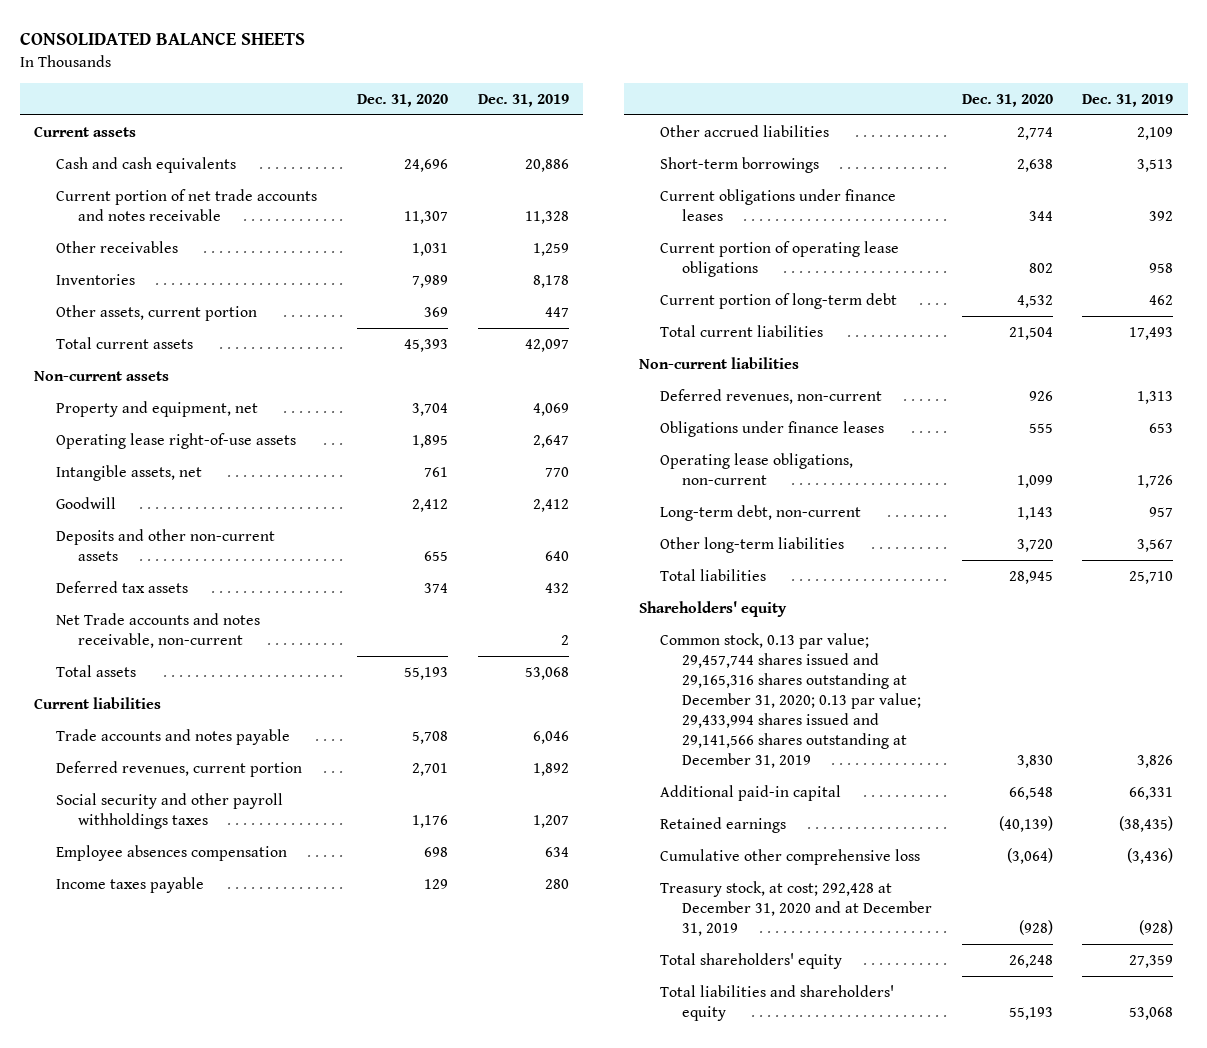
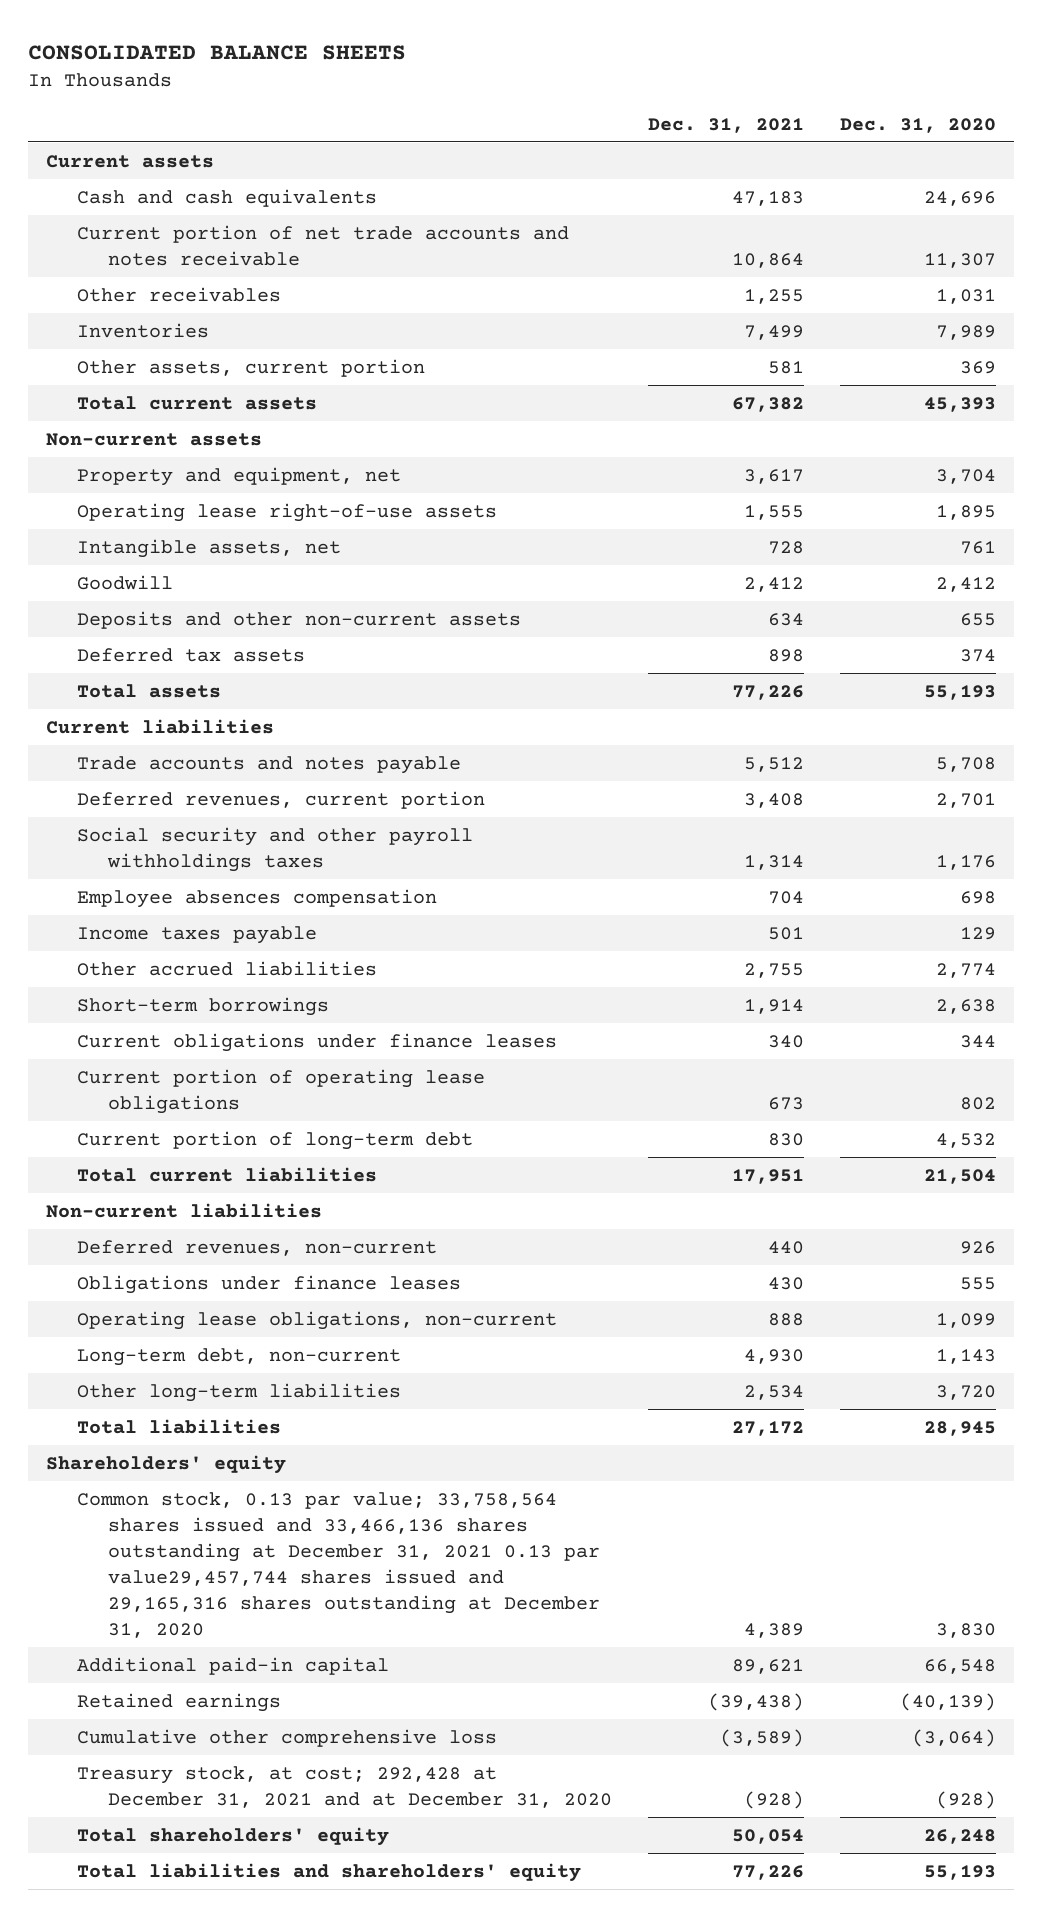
- | Dec. 31, 2020 | Dec. 31, 2019
+ | Dec. 31, 2021 | Dec. 31, 2020
- Net Trade accounts and notes receivable, non-current | | 2
- Common stock, 0.13 par value; 29,457,744 shares issued and 29,165,316 shares outstanding at December 31, 2020; 0.13 par value; 29,433,994 shares issued and 29,141,566 shares outstanding at December 31, 2019 | 3,830 | 3,826
+ Common stock, 0.13 par value; 33,758,564 shares issued and 33,466,136 shares outstanding at December 31, 2021 0.13 par value29,457,744 shares issued and 29,165,316 shares outstanding at December 31, 2020 | 4,389 | 3,830
- Treasury stock, at cost; 292,428 at December 31, 2020 and at December 31, 2019 | (928) | (928)
+ Treasury stock, at cost; 292,428 at December 31, 2021 and at December 31, 2020 | (928) | (928)

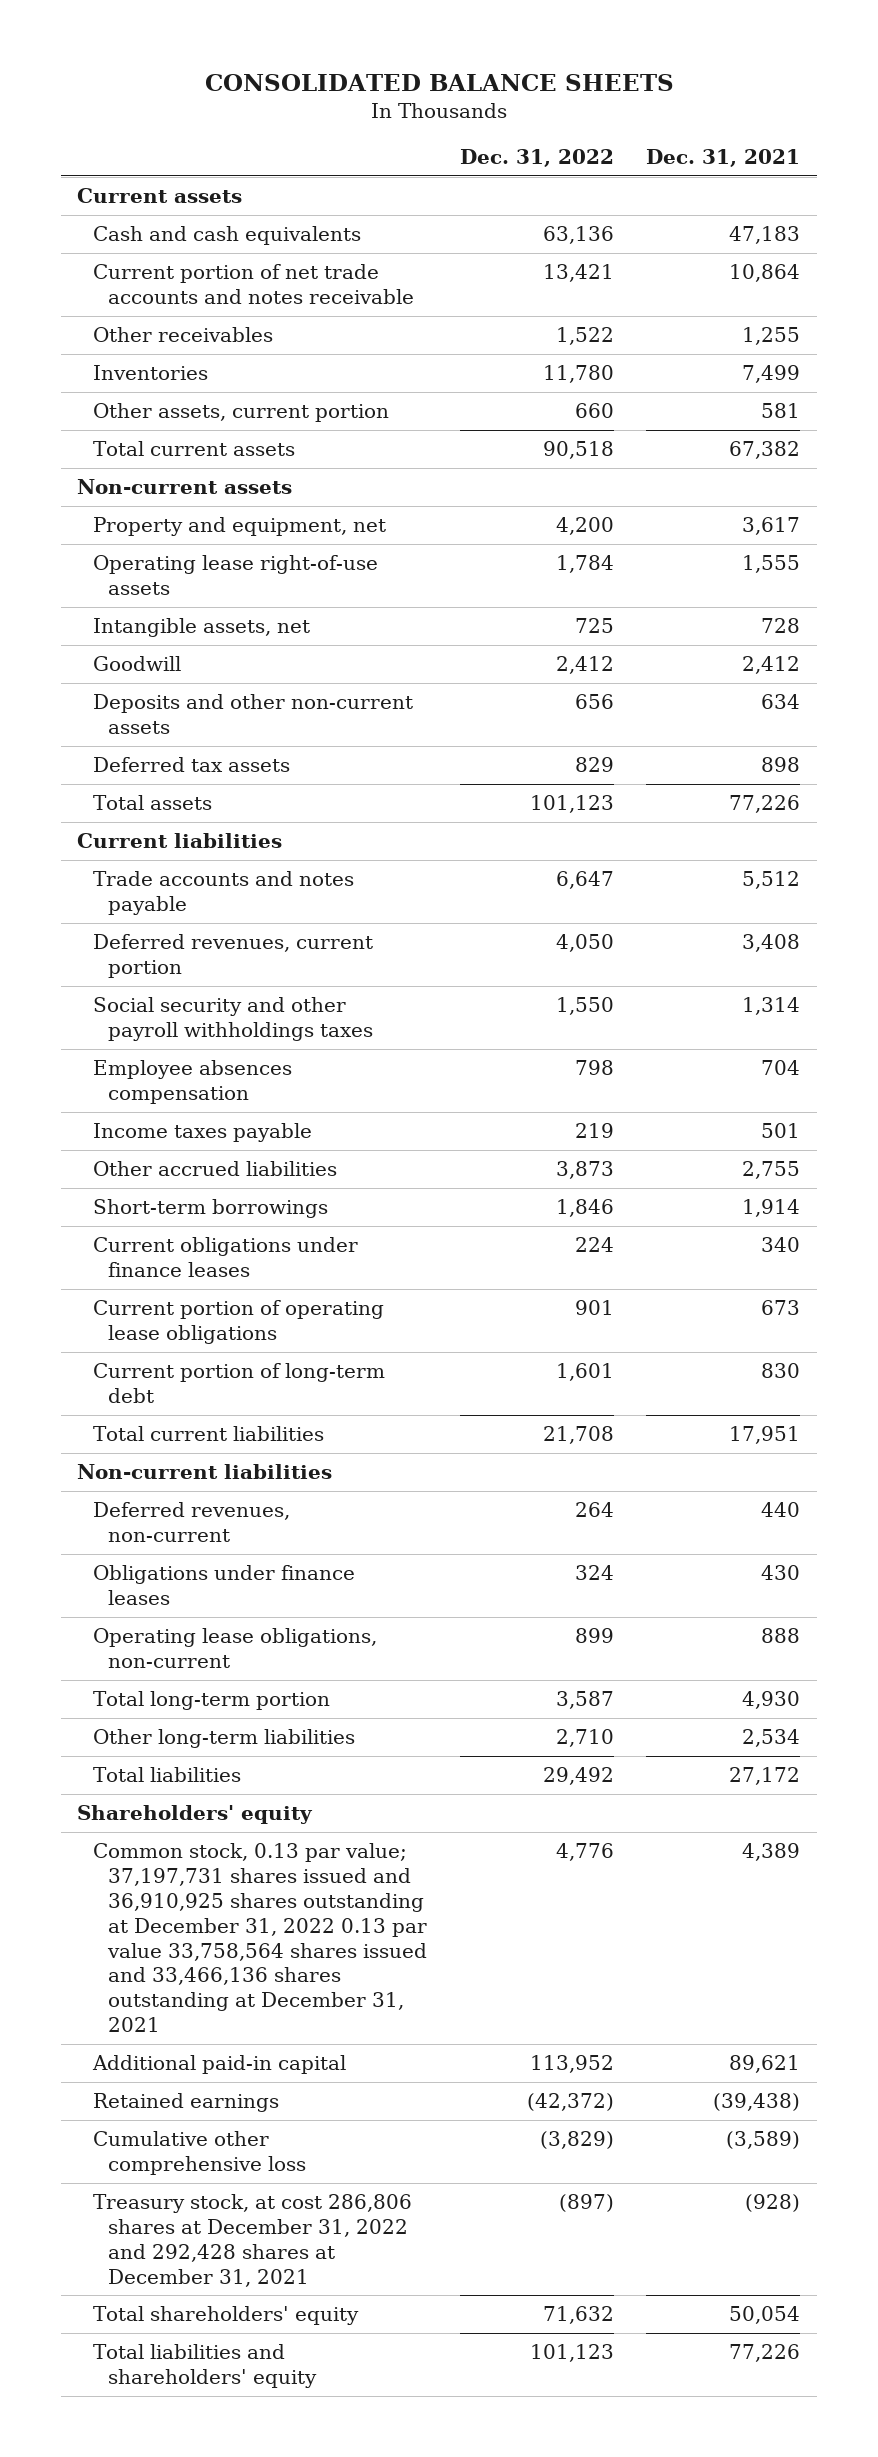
- | Dec. 31, 2021 | Dec. 31, 2020
+ | Dec. 31, 2022 | Dec. 31, 2021
- Long-term debt, non-current | 4,930 | 1,143
+ Total long-term portion | 3,587 | 4,930
- Common stock, 0.13 par value; 33,758,564 shares issued and 33,466,136 shares outstanding at December 31, 2021 0.13 par value29,457,744 shares issued and 29,165,316 shares outstanding at December 31, 2020 | 4,389 | 3,830
+ Common stock, 0.13 par value; 37,197,731 shares issued and 36,910,925 shares outstanding at December 31, 2022 0.13 par value 33,758,564 shares issued and 33,466,136 shares outstanding at December 31, 2021 | 4,776 | 4,389
- Treasury stock, at cost; 292,428 at December 31, 2021 and at December 31, 2020 | (928) | (928)
+ Treasury stock, at cost 286,806 shares at December 31, 2022 and 292,428 shares at December 31, 2021 | (897) | (928)

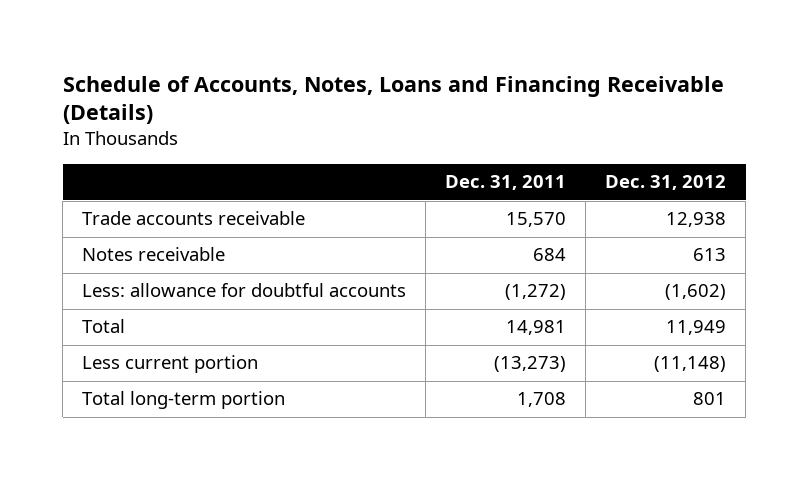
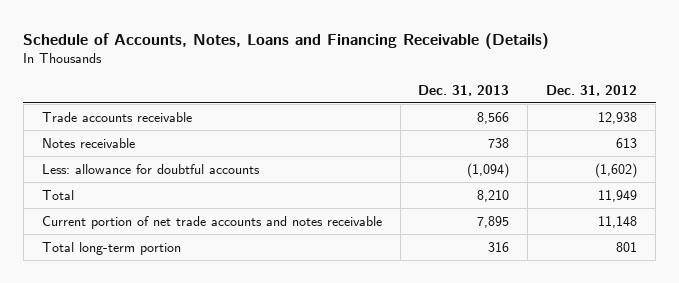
- | Dec. 31, 2011 | Dec. 31, 2012
+ | Dec. 31, 2013 | Dec. 31, 2012
- Less current portion | (13,273) | (11,148)
+ Current portion of net trade accounts and notes receivable | 7,895 | 11,148

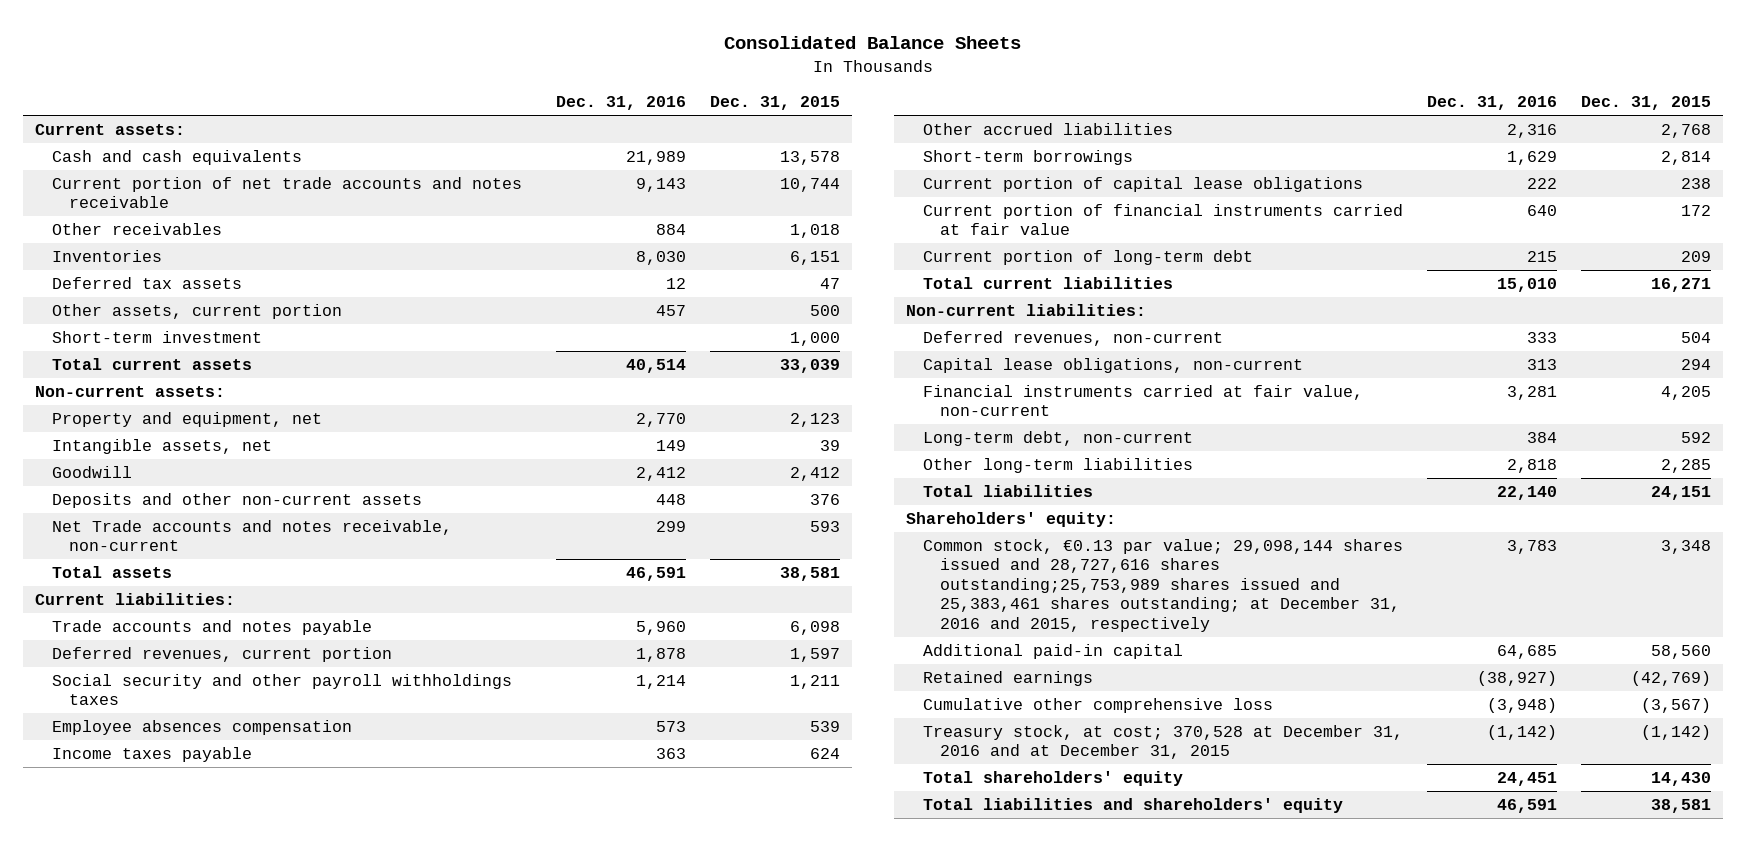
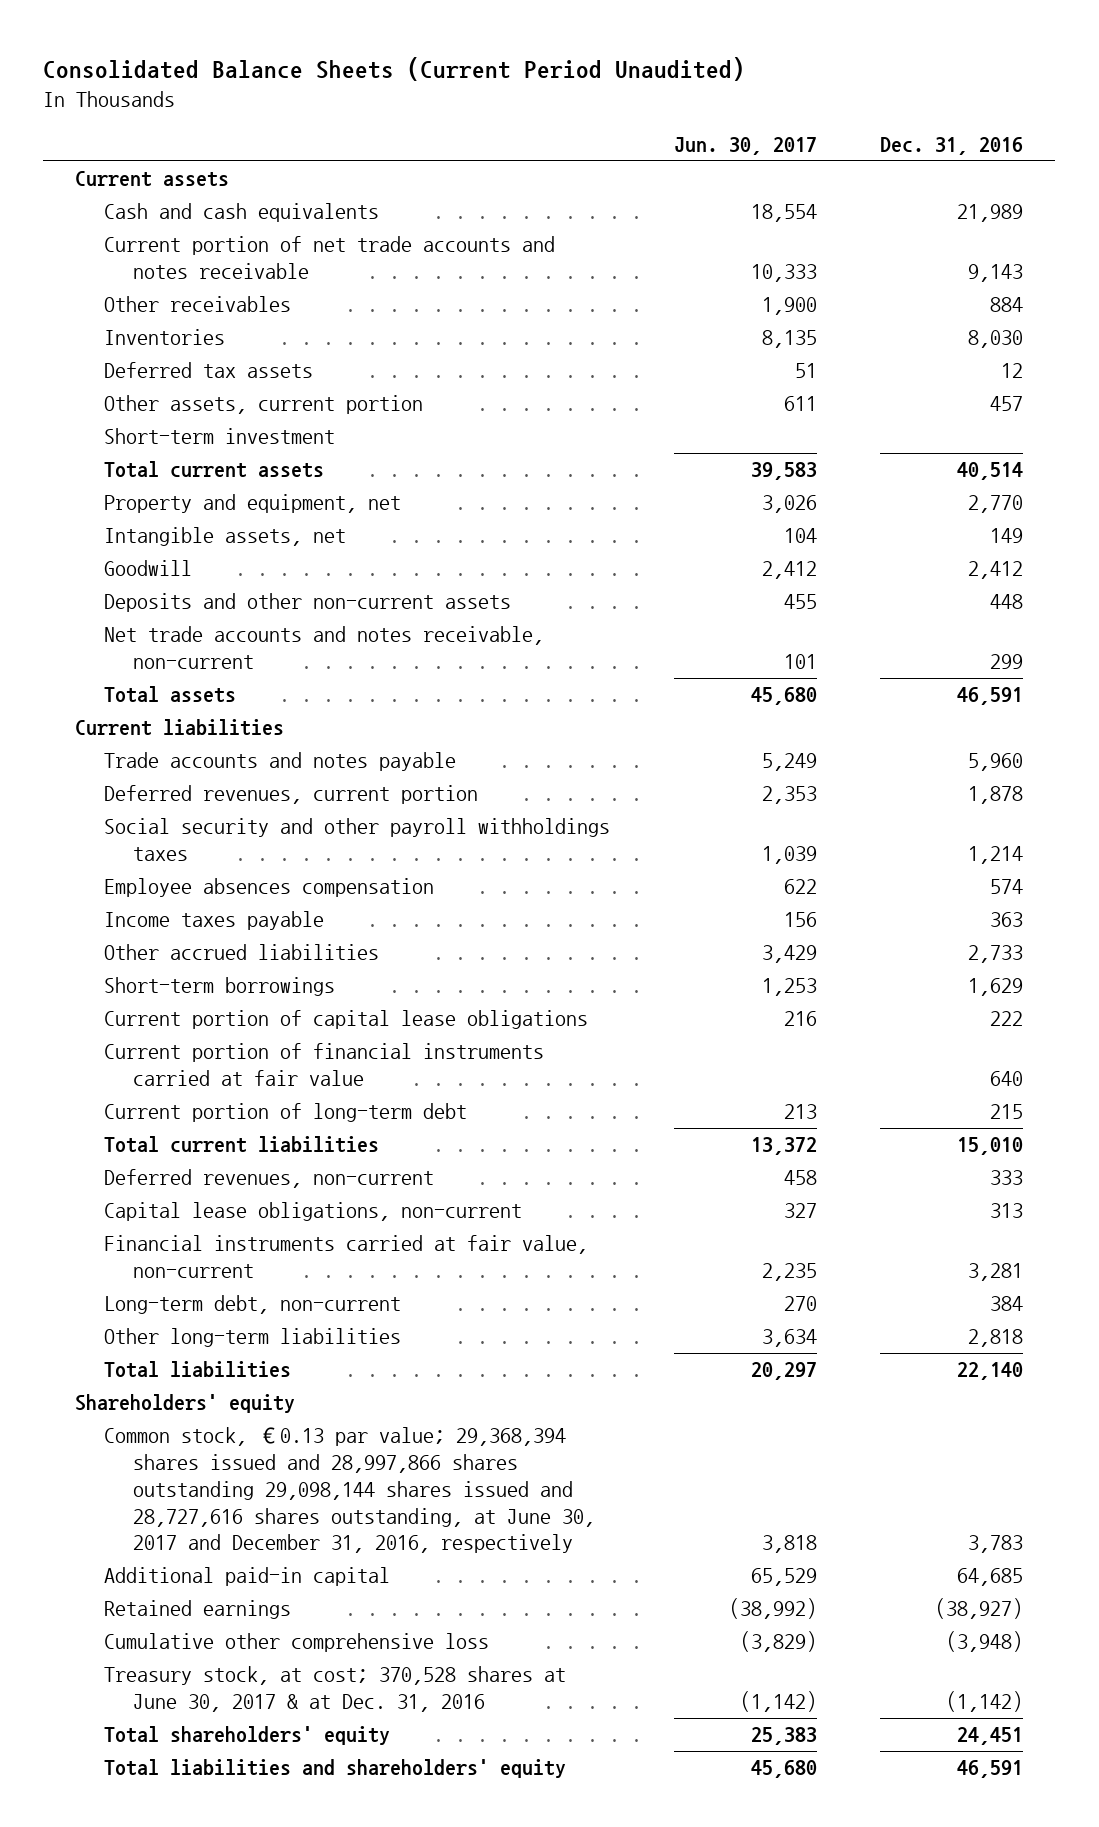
- Consolidated Balance Sheets
+ Consolidated Balance Sheets (Current Period Unaudited)
- | Dec. 31, 2016 | Dec. 31, 2015
+ | Jun. 30, 2017 | Dec. 31, 2016
- Current assets:
+ Current assets
- Non-current assets:
- Net Trade accounts and notes receivable, non-current | 299 | 593
+ Net trade accounts and notes receivable, non-current | 101 | 299
- Current liabilities:
+ Current liabilities
- Employee absences compensation | 573 | 539
+ Employee absences compensation | 622 | 574
- Other accrued liabilities | 2,316 | 2,768
+ Other accrued liabilities | 3,429 | 2,733
- Non-current liabilities:
- Shareholders' equity:
- Common stock, €0.13 par value; 29,098,144 shares issued and 28,727,616 shares outstanding;25,753,989 shares issued and 25,383,461 shares outstanding; at December 31, 2016 and 2015, respectively | 3,783 | 3,348
+ Shareholders' equity
+ Common stock, €0.13 par value; 29,368,394 shares issued and 28,997,866 shares outstanding 29,098,144 shares issued and 28,727,616 shares outstanding, at June 30, 2017 and December 31, 2016, respectively | 3,818 | 3,783
- Treasury stock, at cost; 370,528 at December 31, 2016 and at December 31, 2015 | (1,142) | (1,142)
+ Treasury stock, at cost; 370,528 shares at June 30, 2017 & at Dec. 31, 2016 | (1,142) | (1,142)

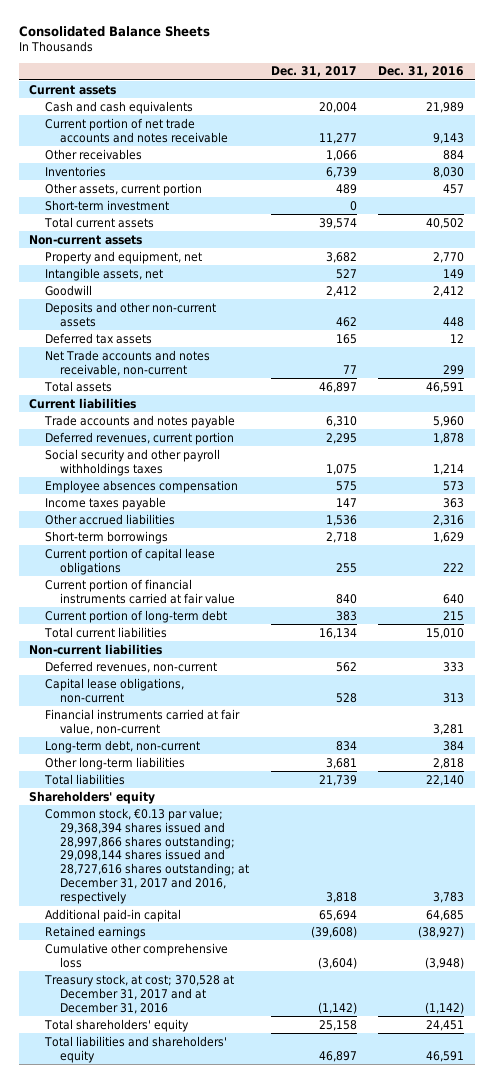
- Consolidated Balance Sheets (Current Period Unaudited)
+ Consolidated Balance Sheets
- | Jun. 30, 2017 | Dec. 31, 2016
+ | Dec. 31, 2017 | Dec. 31, 2016
- Total current assets | 39,583 | 40,514
+ Total current assets | 39,574 | 40,502
+ Non-current assets
- Net trade accounts and notes receivable, non-current | 101 | 299
moved down: Deferred tax assets | 165 | 12
+ Net Trade accounts and notes receivable, non-current | 77 | 299
- Employee absences compensation | 622 | 574
+ Employee absences compensation | 575 | 573
- Other accrued liabilities | 3,429 | 2,733
+ Other accrued liabilities | 1,536 | 2,316
+ Non-current liabilities
- Common stock, €0.13 par value; 29,368,394 shares issued and 28,997,866 shares outstanding 29,098,144 shares issued and 28,727,616 shares outstanding, at June 30, 2017 and December 31, 2016, respectively | 3,818 | 3,783
+ Common stock, €0.13 par value; 29,368,394 shares issued and 28,997,866 shares outstanding; 29,098,144 shares issued and 28,727,616 shares outstanding; at December 31, 2017 and 2016, respectively | 3,818 | 3,783
- Treasury stock, at cost; 370,528 shares at June 30, 2017 & at Dec. 31, 2016 | (1,142) | (1,142)
+ Treasury stock, at cost; 370,528 at December 31, 2017 and at December 31, 2016 | (1,142) | (1,142)

